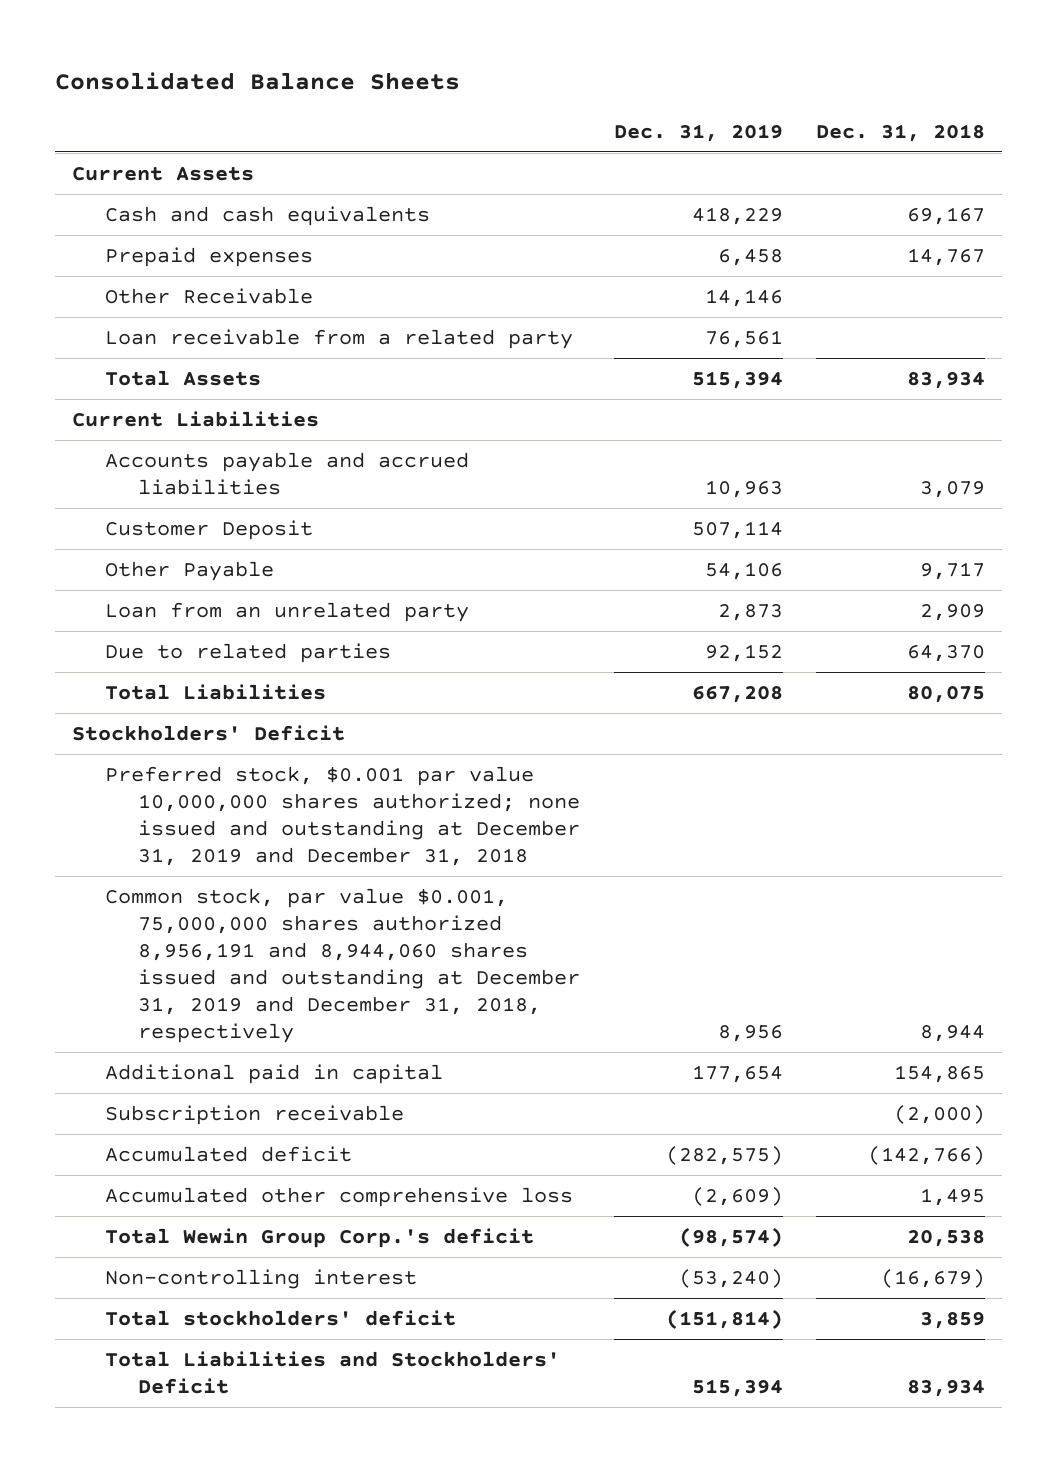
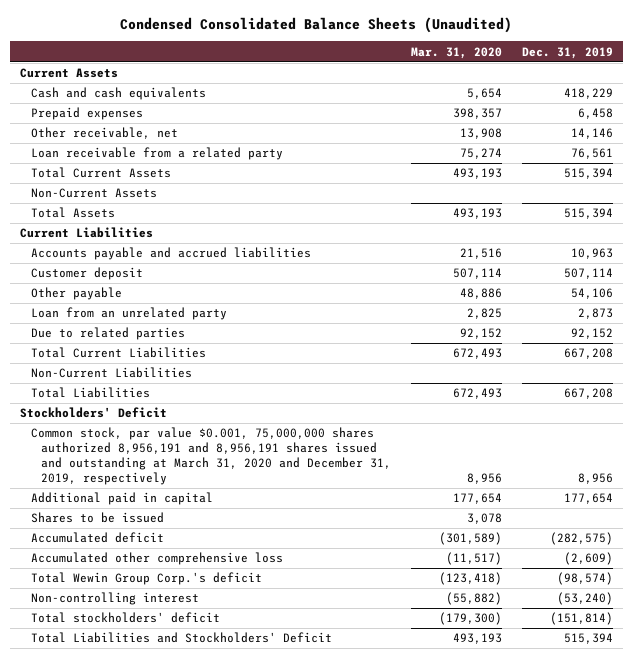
- Consolidated Balance Sheets
+ Condensed Consolidated Balance Sheets (Unaudited)
- | Dec. 31, 2019 | Dec. 31, 2018
+ | Mar. 31, 2020 | Dec. 31, 2019
- Other Receivable | 14,146 |
+ Other receivable, net | 13,908 | 14,146
+ Total Current Assets | 493,193 | 515,394
+ Non-Current Assets
- Customer Deposit | 507,114 |
- Other Payable | 54,106 | 9,717
+ Customer deposit | 507,114 | 507,114
+ Other payable | 48,886 | 54,106
+ Total Current Liabilities | 672,493 | 667,208
+ Non-Current Liabilities
- Preferred stock, $0.001 par value 10,000,000 shares authorized; none issued and outstanding at December 31, 2019 and December 31, 2018
- Common stock, par value $0.001, 75,000,000 shares authorized 8,956,191 and 8,944,060 shares issued and outstanding at December 31, 2019 and December 31, 2018, respectively | 8,956 | 8,944
+ Common stock, par value $0.001, 75,000,000 shares authorized 8,956,191 and 8,956,191 shares issued and outstanding at March 31, 2020 and December 31, 2019, respectively | 8,956 | 8,956
- Subscription receivable | | (2,000)
+ Shares to be issued | 3,078 |

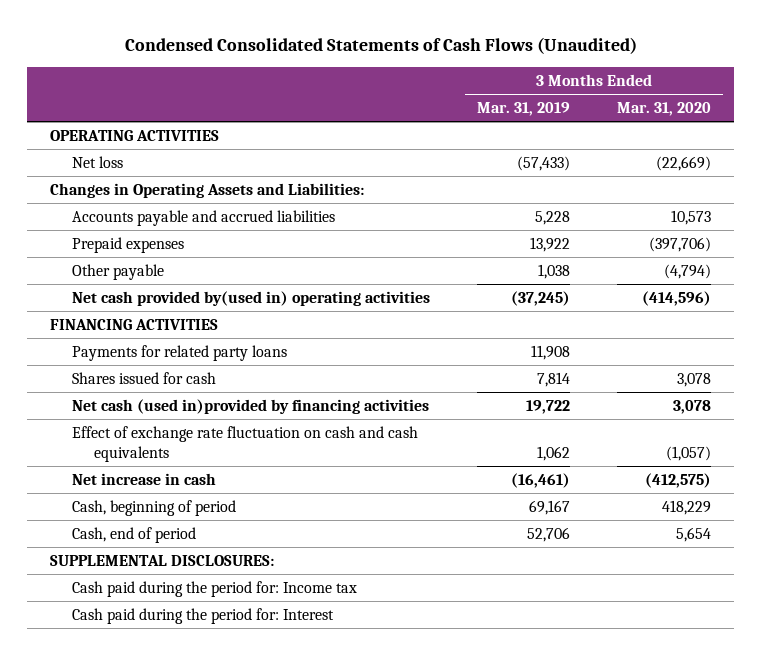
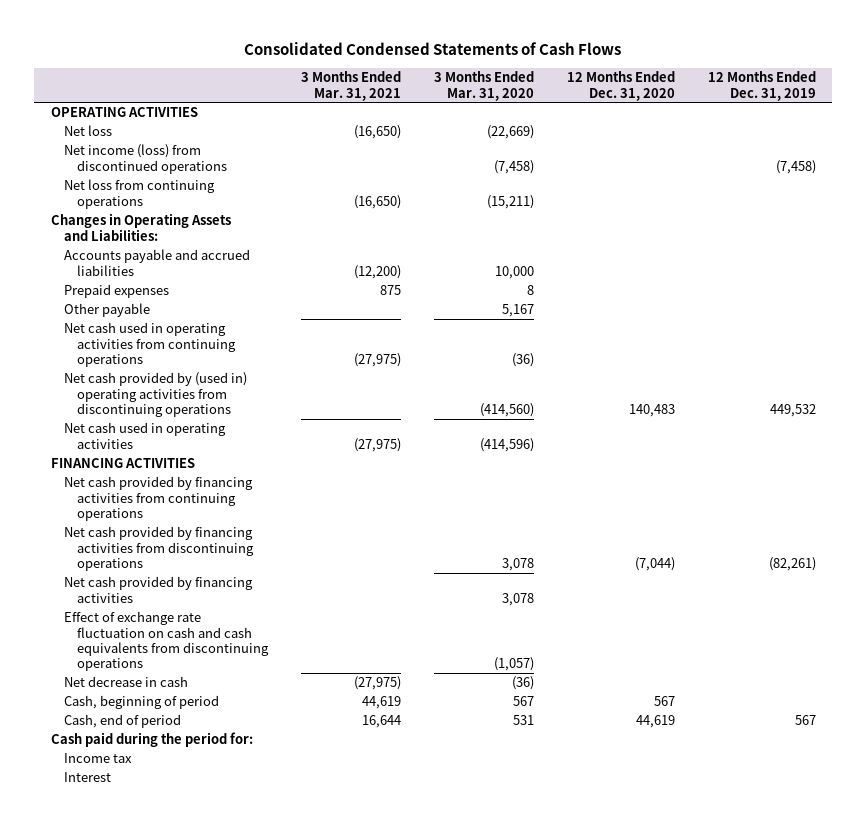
- Condensed Consolidated Statements of Cash Flows (Unaudited)
+ Consolidated Condensed Statements of Cash Flows
- | 3 Months Ended Mar. 31, 2019 | 3 Months Ended Mar. 31, 2020
+ | 3 Months Ended Mar. 31, 2021 | 3 Months Ended Mar. 31, 2020 | 12 Months Ended Dec. 31, 2020 | 12 Months Ended Dec. 31, 2019
+ Net income (loss) from discontinued operations | | (7,458) | | (7,458)
+ Net loss from continuing operations | (16,650) | (15,211) | |
- Accounts payable and accrued liabilities | 5,228 | 10,573
- Prepaid expenses | 13,922 | (397,706)
- Other payable | 1,038 | (4,794)
- Net cash provided by(used in) operating activities | (37,245) | (414,596)
+ Accounts payable and accrued liabilities | (12,200) | 10,000 | |
+ Prepaid expenses | 875 | 8 | |
+ Other payable | | 5,167 | |
+ Net cash used in operating activities from continuing operations | (27,975) | (36) | |
+ Net cash provided by (used in) operating activities from discontinuing operations | | (414,560) | 140,483 | 449,532
+ Net cash used in operating activities | (27,975) | (414,596) | |
- Payments for related party loans | 11,908 |
- Shares issued for cash | 7,814 | 3,078
- Net cash (used in)provided by financing activities | 19,722 | 3,078
- Effect of exchange rate fluctuation on cash and cash equivalents | 1,062 | (1,057)
- Net increase in cash | (16,461) | (412,575)
- Cash, beginning of period | 69,167 | 418,229
- Cash, end of period | 52,706 | 5,654
- SUPPLEMENTAL DISCLOSURES:
- Cash paid during the period for: Income tax
- Cash paid during the period for: Interest
+ Net cash provided by financing activities from continuing operations
+ Net cash provided by financing activities from discontinuing operations | | 3,078 | (7,044) | (82,261)
+ Net cash provided by financing activities | | 3,078 | |
+ Effect of exchange rate fluctuation on cash and cash equivalents from discontinuing operations | | (1,057) | |
+ Net decrease in cash | (27,975) | (36) | |
+ Cash, beginning of period | 44,619 | 567 | 567 |
+ Cash, end of period | 16,644 | 531 | 44,619 | 567
+ Cash paid during the period for:
+ Income tax
+ Interest

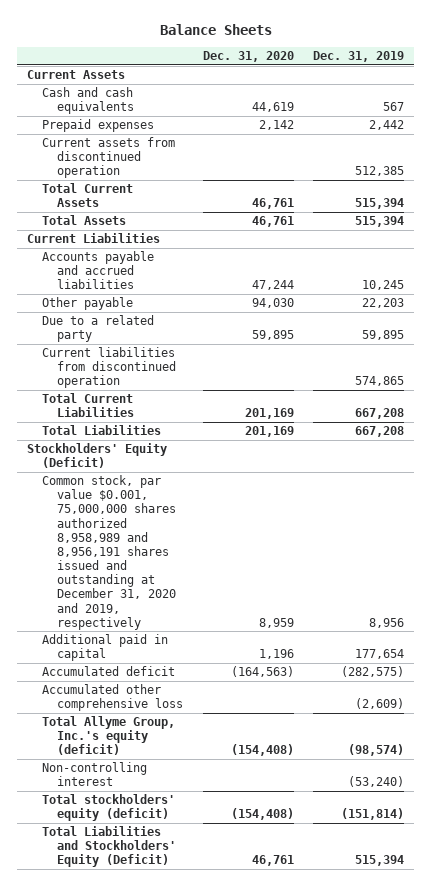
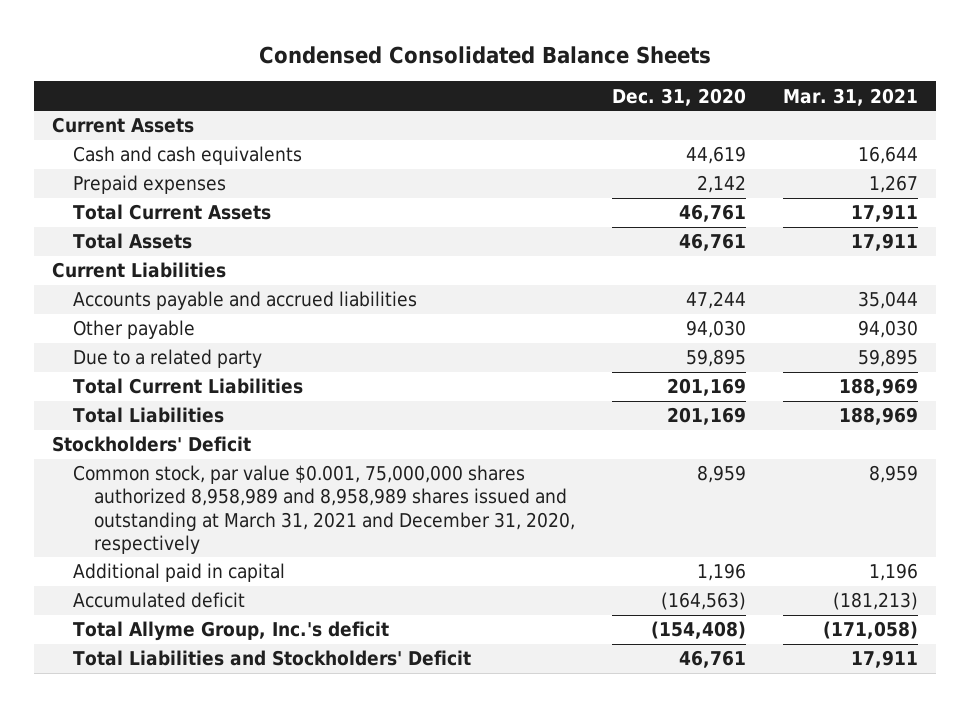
- Balance Sheets
+ Condensed Consolidated Balance Sheets
- | Dec. 31, 2020 | Dec. 31, 2019
+ | Dec. 31, 2020 | Mar. 31, 2021
- Current assets from discontinued operation | | 512,385
- Current liabilities from discontinued operation | | 574,865
- Stockholders' Equity (Deficit)
- Common stock, par value $0.001, 75,000,000 shares authorized 8,958,989 and 8,956,191 shares issued and outstanding at December 31, 2020 and 2019, respectively | 8,959 | 8,956
+ Stockholders' Deficit
+ Common stock, par value $0.001, 75,000,000 shares authorized 8,958,989 and 8,958,989 shares issued and outstanding at March 31, 2021 and December 31, 2020, respectively | 8,959 | 8,959
- Accumulated other comprehensive loss | | (2,609)
- Total Allyme Group, Inc.'s equity (deficit) | (154,408) | (98,574)
- Non-controlling interest | | (53,240)
- Total stockholders' equity (deficit) | (154,408) | (151,814)
- Total Liabilities and Stockholders' Equity (Deficit) | 46,761 | 515,394
+ Total Allyme Group, Inc.'s deficit | (154,408) | (171,058)
+ Total Liabilities and Stockholders' Deficit | 46,761 | 17,911

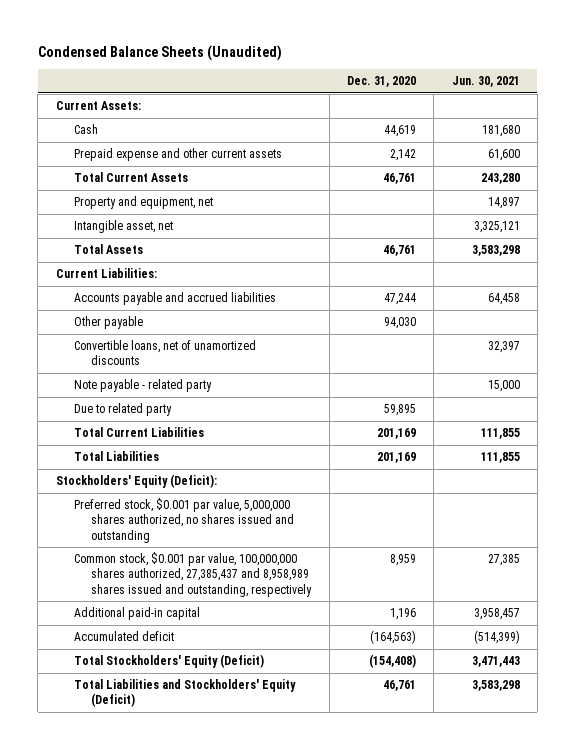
- Condensed Consolidated Balance Sheets
+ Condensed Balance Sheets (Unaudited)
- | Dec. 31, 2020 | Mar. 31, 2021
+ | Dec. 31, 2020 | Jun. 30, 2021
- Current Assets
- Cash and cash equivalents | 44,619 | 16,644
- Prepaid expenses | 2,142 | 1,267
+ Current Assets:
+ Cash | 44,619 | 181,680
+ Prepaid expense and other current assets | 2,142 | 61,600
+ Property and equipment, net | | 14,897
+ Intangible asset, net | | 3,325,121
- Current Liabilities
+ Current Liabilities:
- Due to a related party | 59,895 | 59,895
+ Convertible loans, net of unamortized discounts | | 32,397
+ Note payable - related party | | 15,000
+ Due to related party | 59,895 |
- Stockholders' Deficit
- Common stock, par value $0.001, 75,000,000 shares authorized 8,958,989 and 8,958,989 shares issued and outstanding at March 31, 2021 and December 31, 2020, respectively | 8,959 | 8,959
- Additional paid in capital | 1,196 | 1,196
+ Stockholders' Equity (Deficit):
+ Preferred stock, $0.001 par value, 5,000,000 shares authorized, no shares issued and outstanding
+ Common stock, $0.001 par value, 100,000,000 shares authorized, 27,385,437 and 8,958,989 shares issued and outstanding, respectively | 8,959 | 27,385
+ Additional paid-in capital | 1,196 | 3,958,457
- Total Allyme Group, Inc.'s deficit | (154,408) | (171,058)
- Total Liabilities and Stockholders' Deficit | 46,761 | 17,911
+ Total Stockholders' Equity (Deficit) | (154,408) | 3,471,443
+ Total Liabilities and Stockholders' Equity (Deficit) | 46,761 | 3,583,298

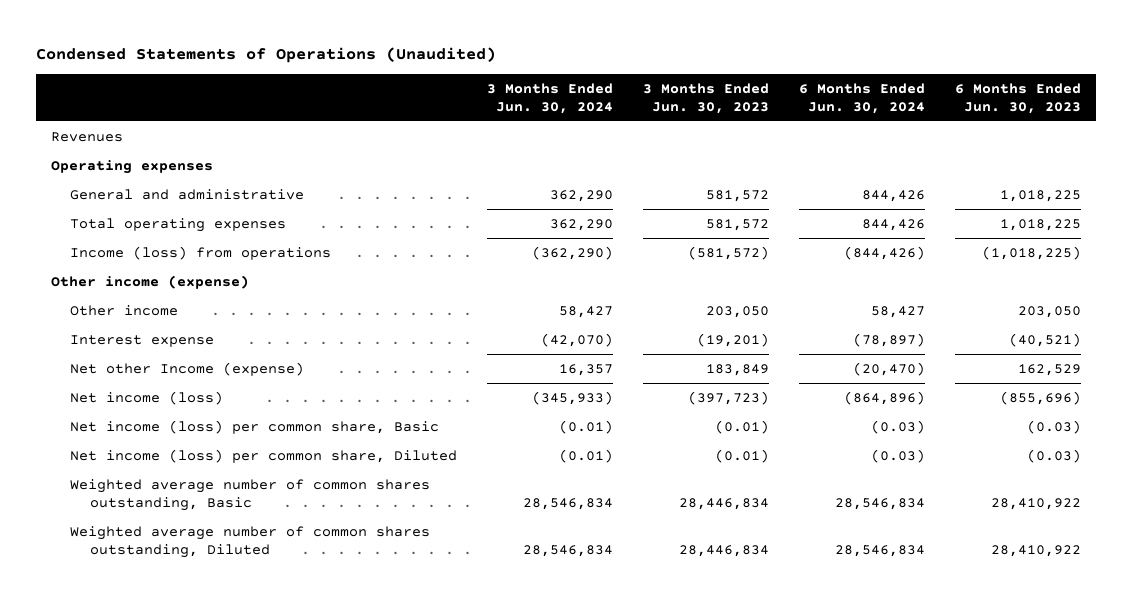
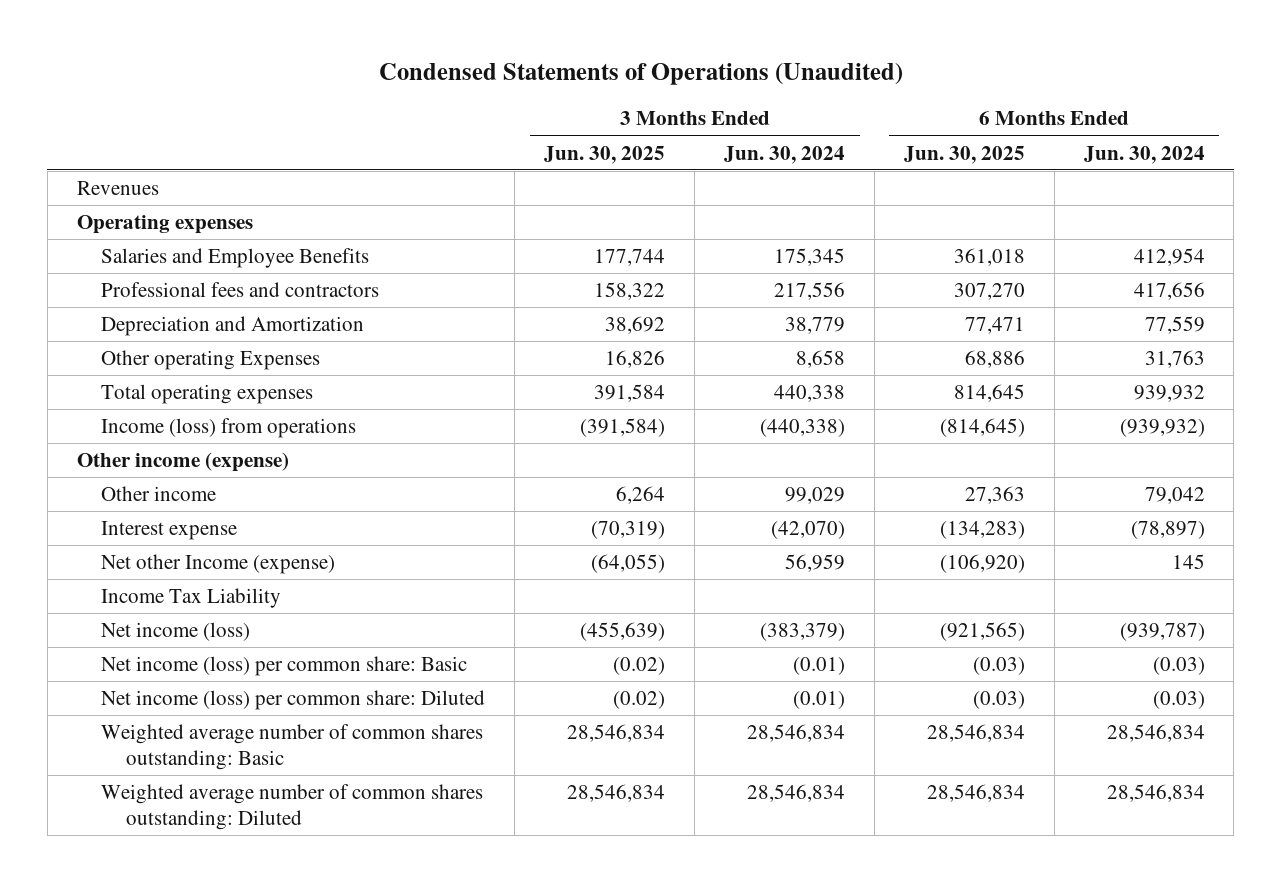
- | 3 Months Ended Jun. 30, 2024 | 3 Months Ended Jun. 30, 2023 | 6 Months Ended Jun. 30, 2024 | 6 Months Ended Jun. 30, 2023
+ | 3 Months Ended Jun. 30, 2025 | 3 Months Ended Jun. 30, 2024 | 6 Months Ended Jun. 30, 2025 | 6 Months Ended Jun. 30, 2024
- General and administrative | 362,290 | 581,572 | 844,426 | 1,018,225
- Total operating expenses | 362,290 | 581,572 | 844,426 | 1,018,225
- Income (loss) from operations | (362,290) | (581,572) | (844,426) | (1,018,225)
+ Salaries and Employee Benefits | 177,744 | 175,345 | 361,018 | 412,954
+ Professional fees and contractors | 158,322 | 217,556 | 307,270 | 417,656
+ Depreciation and Amortization | 38,692 | 38,779 | 77,471 | 77,559
+ Other operating Expenses | 16,826 | 8,658 | 68,886 | 31,763
+ Total operating expenses | 391,584 | 440,338 | 814,645 | 939,932
+ Income (loss) from operations | (391,584) | (440,338) | (814,645) | (939,932)
- Other income | 58,427 | 203,050 | 58,427 | 203,050
+ Other income | 6,264 | 99,029 | 27,363 | 79,042
- Net other Income (expense) | 16,357 | 183,849 | (20,470) | 162,529
- Net income (loss) | (345,933) | (397,723) | (864,896) | (855,696)
- Net income (loss) per common share, Basic | (0.01) | (0.01) | (0.03) | (0.03)
- Net income (loss) per common share, Diluted | (0.01) | (0.01) | (0.03) | (0.03)
- Weighted average number of common shares outstanding, Basic | 28,546,834 | 28,446,834 | 28,546,834 | 28,410,922
- Weighted average number of common shares outstanding, Diluted | 28,546,834 | 28,446,834 | 28,546,834 | 28,410,922
+ Net other Income (expense) | (64,055) | 56,959 | (106,920) | 145
+ Income Tax Liability
+ Net income (loss) | (455,639) | (383,379) | (921,565) | (939,787)
+ Net income (loss) per common share: Basic | (0.02) | (0.01) | (0.03) | (0.03)
+ Net income (loss) per common share: Diluted | (0.02) | (0.01) | (0.03) | (0.03)
+ Weighted average number of common shares outstanding: Basic | 28,546,834 | 28,546,834 | 28,546,834 | 28,546,834
+ Weighted average number of common shares outstanding: Diluted | 28,546,834 | 28,546,834 | 28,546,834 | 28,546,834

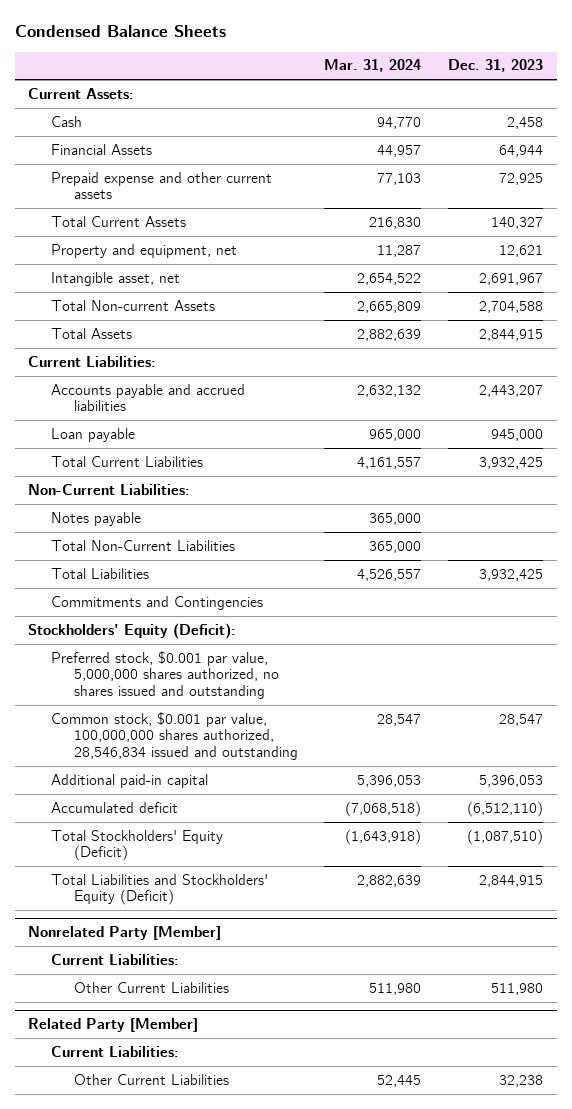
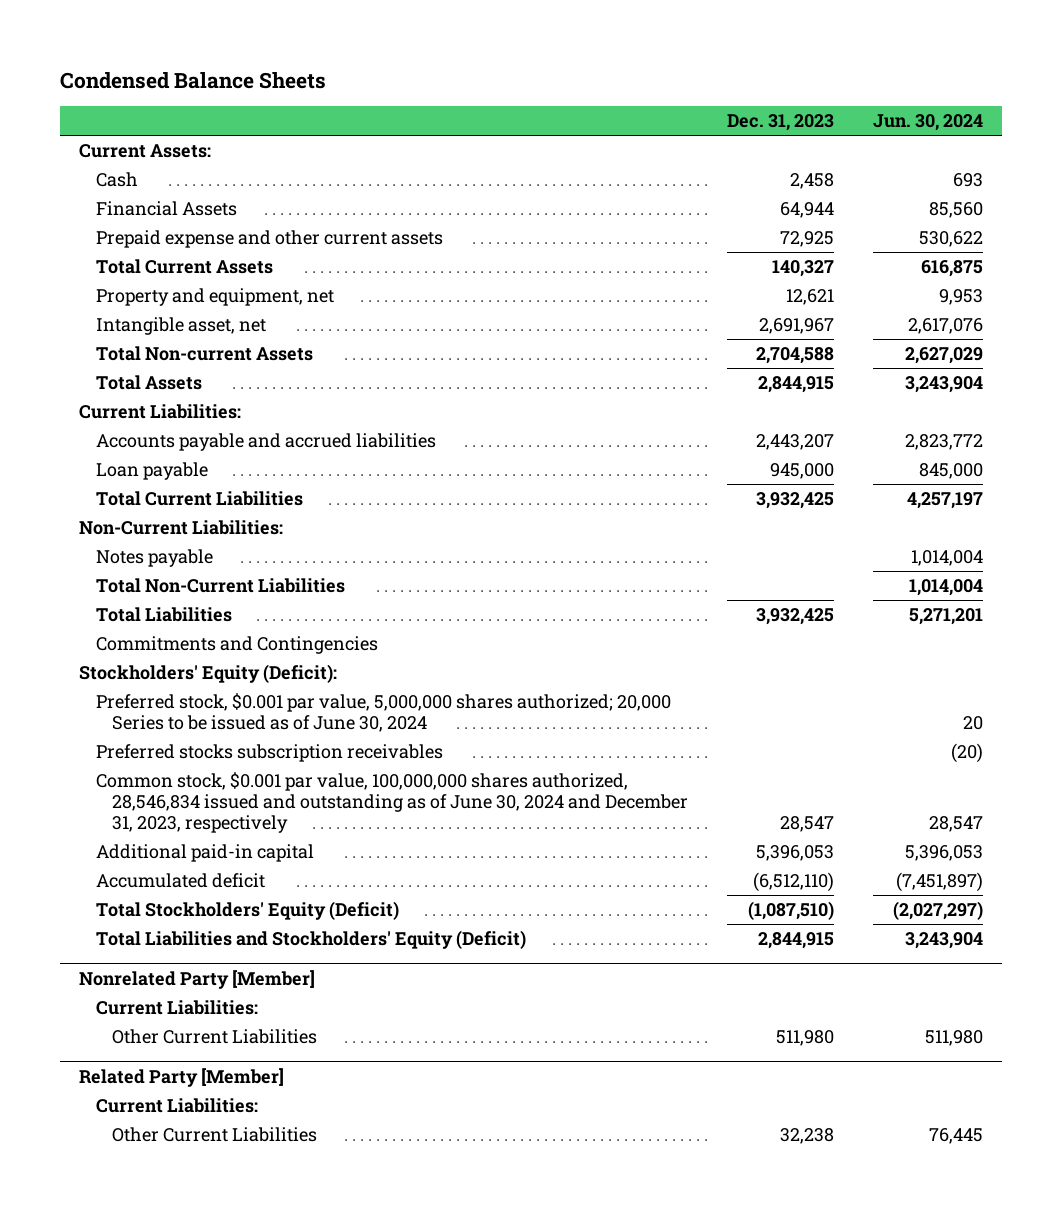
- | Mar. 31, 2024 | Dec. 31, 2023
+ | Dec. 31, 2023 | Jun. 30, 2024
- Preferred stock, $0.001 par value, 5,000,000 shares authorized, no shares issued and outstanding
- Common stock, $0.001 par value, 100,000,000 shares authorized, 28,546,834 issued and outstanding | 28,547 | 28,547
+ Preferred stock, $0.001 par value, 5,000,000 shares authorized; 20,000 Series to be issued as of June 30, 2024 | | 20
+ Preferred stocks subscription receivables | | (20)
+ Common stock, $0.001 par value, 100,000,000 shares authorized, 28,546,834 issued and outstanding as of June 30, 2024 and December 31, 2023, respectively | 28,547 | 28,547

